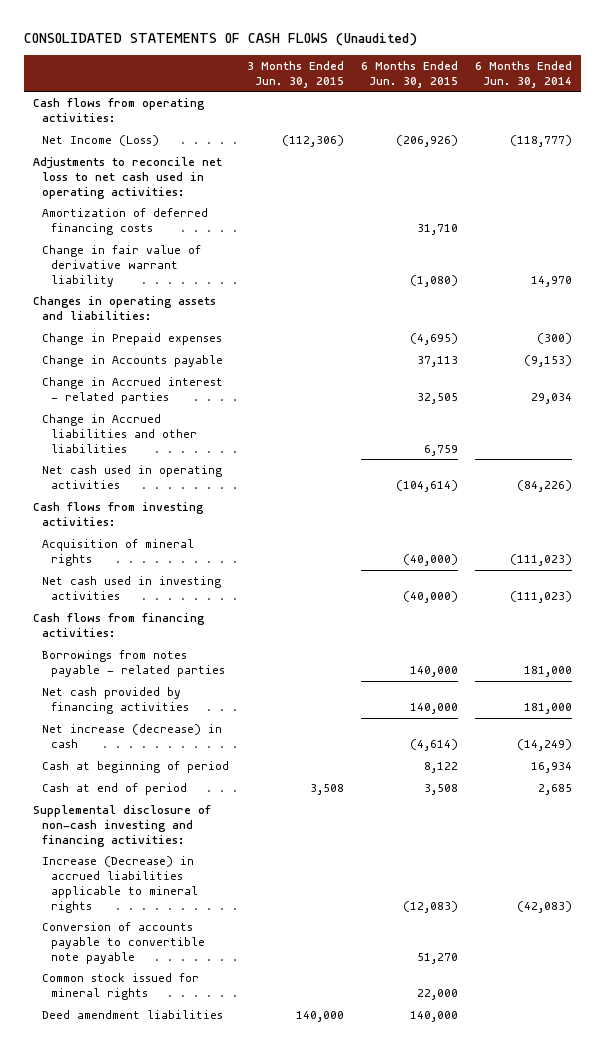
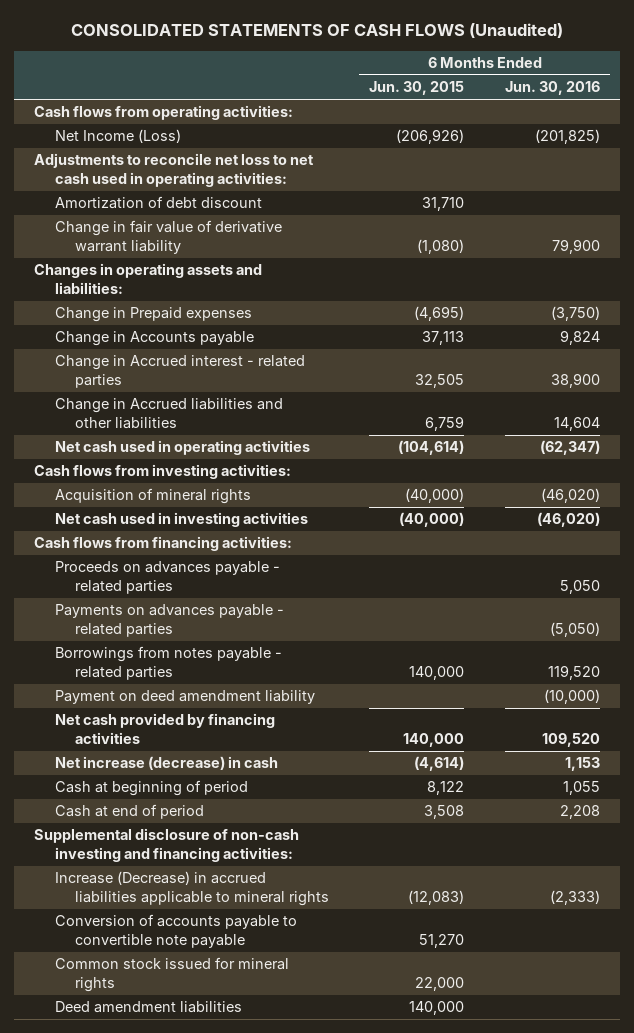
- | 3 Months Ended Jun. 30, 2015 | 6 Months Ended Jun. 30, 2015 | 6 Months Ended Jun. 30, 2014
+ | 6 Months Ended Jun. 30, 2015 | 6 Months Ended Jun. 30, 2016
- Amortization of deferred financing costs | | 31,710 |
+ Amortization of debt discount | 31,710 |
+ Proceeds on advances payable - related parties | | 5,050
+ Payments on advances payable - related parties | | (5,050)
+ Payment on deed amendment liability | | (10,000)

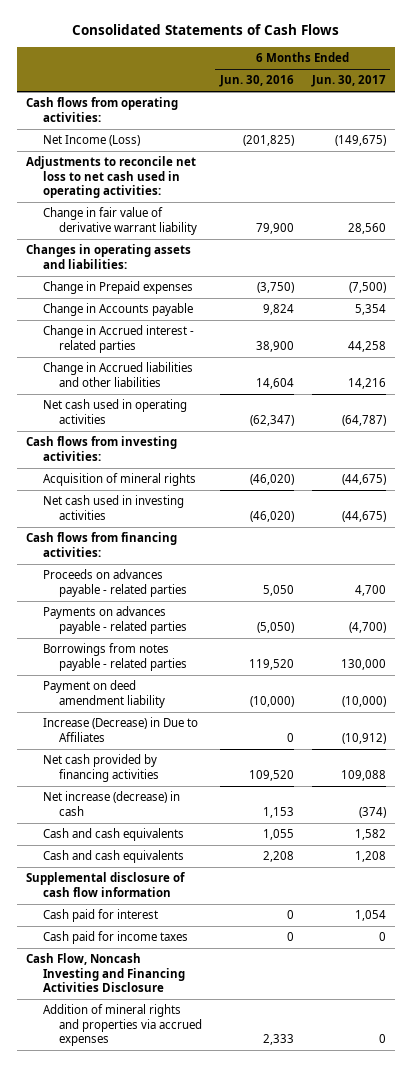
- CONSOLIDATED STATEMENTS OF CASH FLOWS (Unaudited)
+ Consolidated Statements of Cash Flows
- | 6 Months Ended Jun. 30, 2015 | 6 Months Ended Jun. 30, 2016
+ | 6 Months Ended Jun. 30, 2016 | 6 Months Ended Jun. 30, 2017
- Amortization of debt discount | 31,710 |
+ Increase (Decrease) in Due to Affiliates | 0 | (10,912)
- Cash at beginning of period | 8,122 | 1,055
- Cash at end of period | 3,508 | 2,208
- Supplemental disclosure of non-cash investing and financing activities:
- Increase (Decrease) in accrued liabilities applicable to mineral rights | (12,083) | (2,333)
- Conversion of accounts payable to convertible note payable | 51,270 |
- Common stock issued for mineral rights | 22,000 |
- Deed amendment liabilities | 140,000 |
+ Cash and cash equivalents | 1,055 | 1,582
+ Cash and cash equivalents | 2,208 | 1,208
+ Supplemental disclosure of cash flow information
+ Cash paid for interest | 0 | 1,054
+ Cash paid for income taxes | 0 | 0
+ Cash Flow, Noncash Investing and Financing Activities Disclosure
+ Addition of mineral rights and properties via accrued expenses | 2,333 | 0

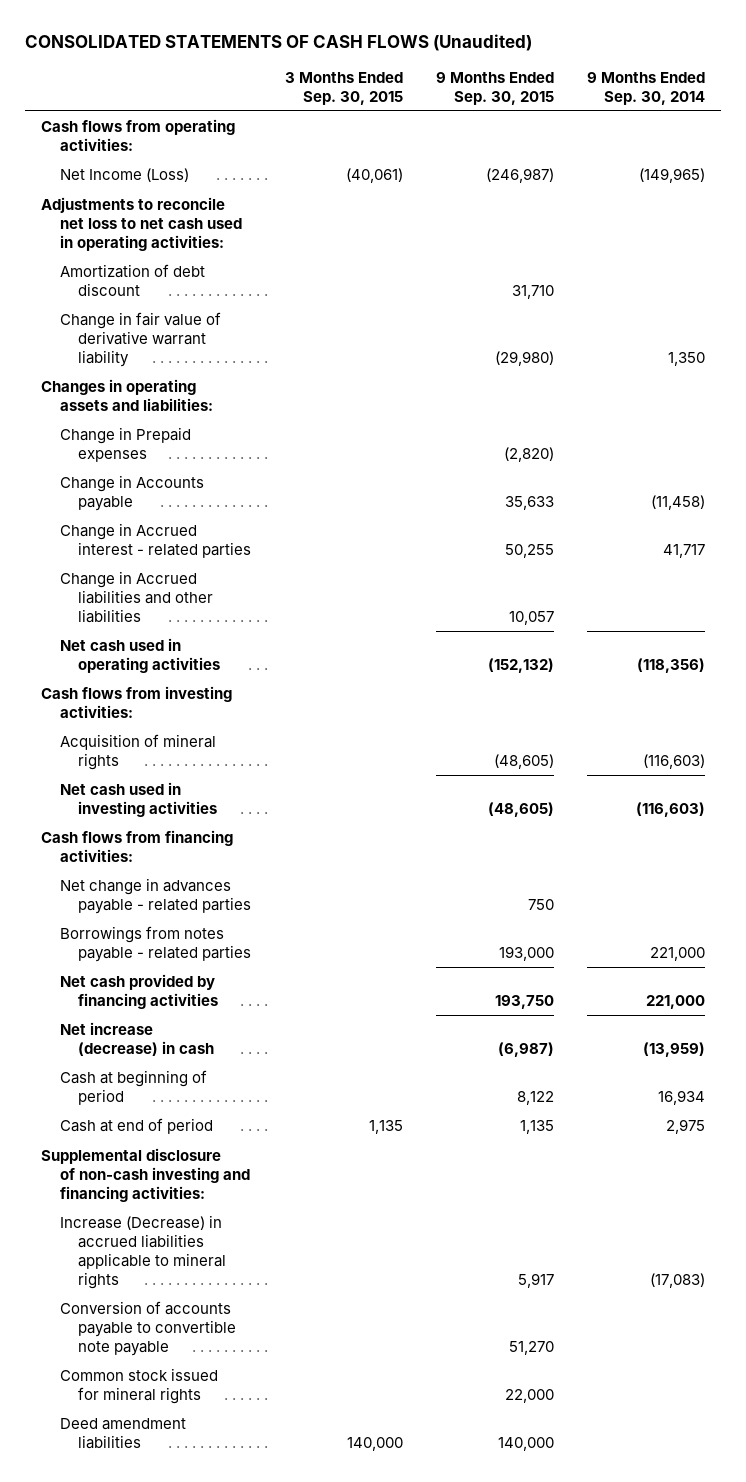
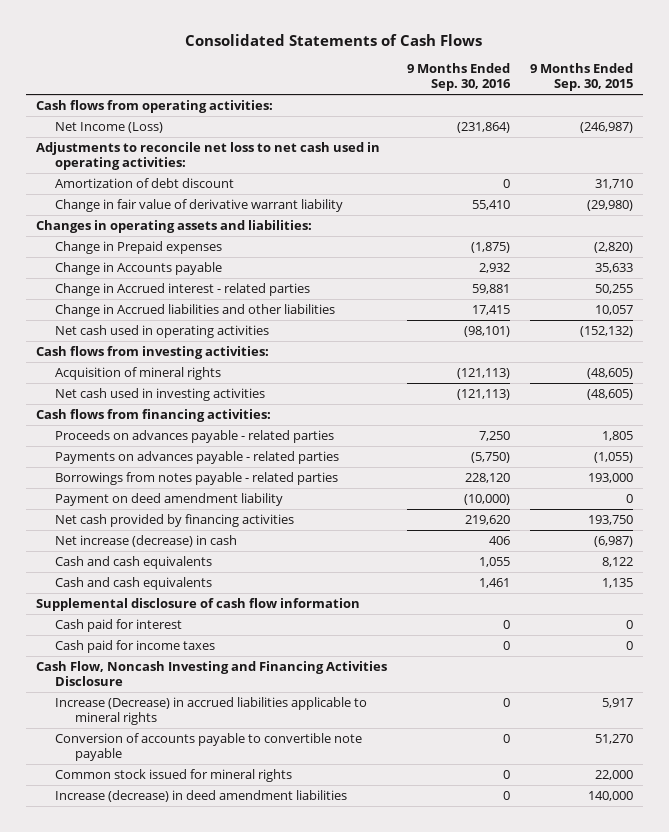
- CONSOLIDATED STATEMENTS OF CASH FLOWS (Unaudited)
+ Consolidated Statements of Cash Flows
- | 3 Months Ended Sep. 30, 2015 | 9 Months Ended Sep. 30, 2015 | 9 Months Ended Sep. 30, 2014
+ | 9 Months Ended Sep. 30, 2016 | 9 Months Ended Sep. 30, 2015
- Net change in advances payable - related parties | | 750 |
+ Proceeds on advances payable - related parties | 7,250 | 1,805
+ Payments on advances payable - related parties | (5,750) | (1,055)
+ Payment on deed amendment liability | (10,000) | 0
- Cash at beginning of period | | 8,122 | 16,934
- Cash at end of period | 1,135 | 1,135 | 2,975
- Supplemental disclosure of non-cash investing and financing activities:
+ Cash and cash equivalents | 1,055 | 8,122
+ Cash and cash equivalents | 1,461 | 1,135
+ Supplemental disclosure of cash flow information
+ Cash paid for interest | 0 | 0
+ Cash paid for income taxes | 0 | 0
+ Cash Flow, Noncash Investing and Financing Activities Disclosure
- Deed amendment liabilities | 140,000 | 140,000 |
+ Increase (decrease) in deed amendment liabilities | 0 | 140,000

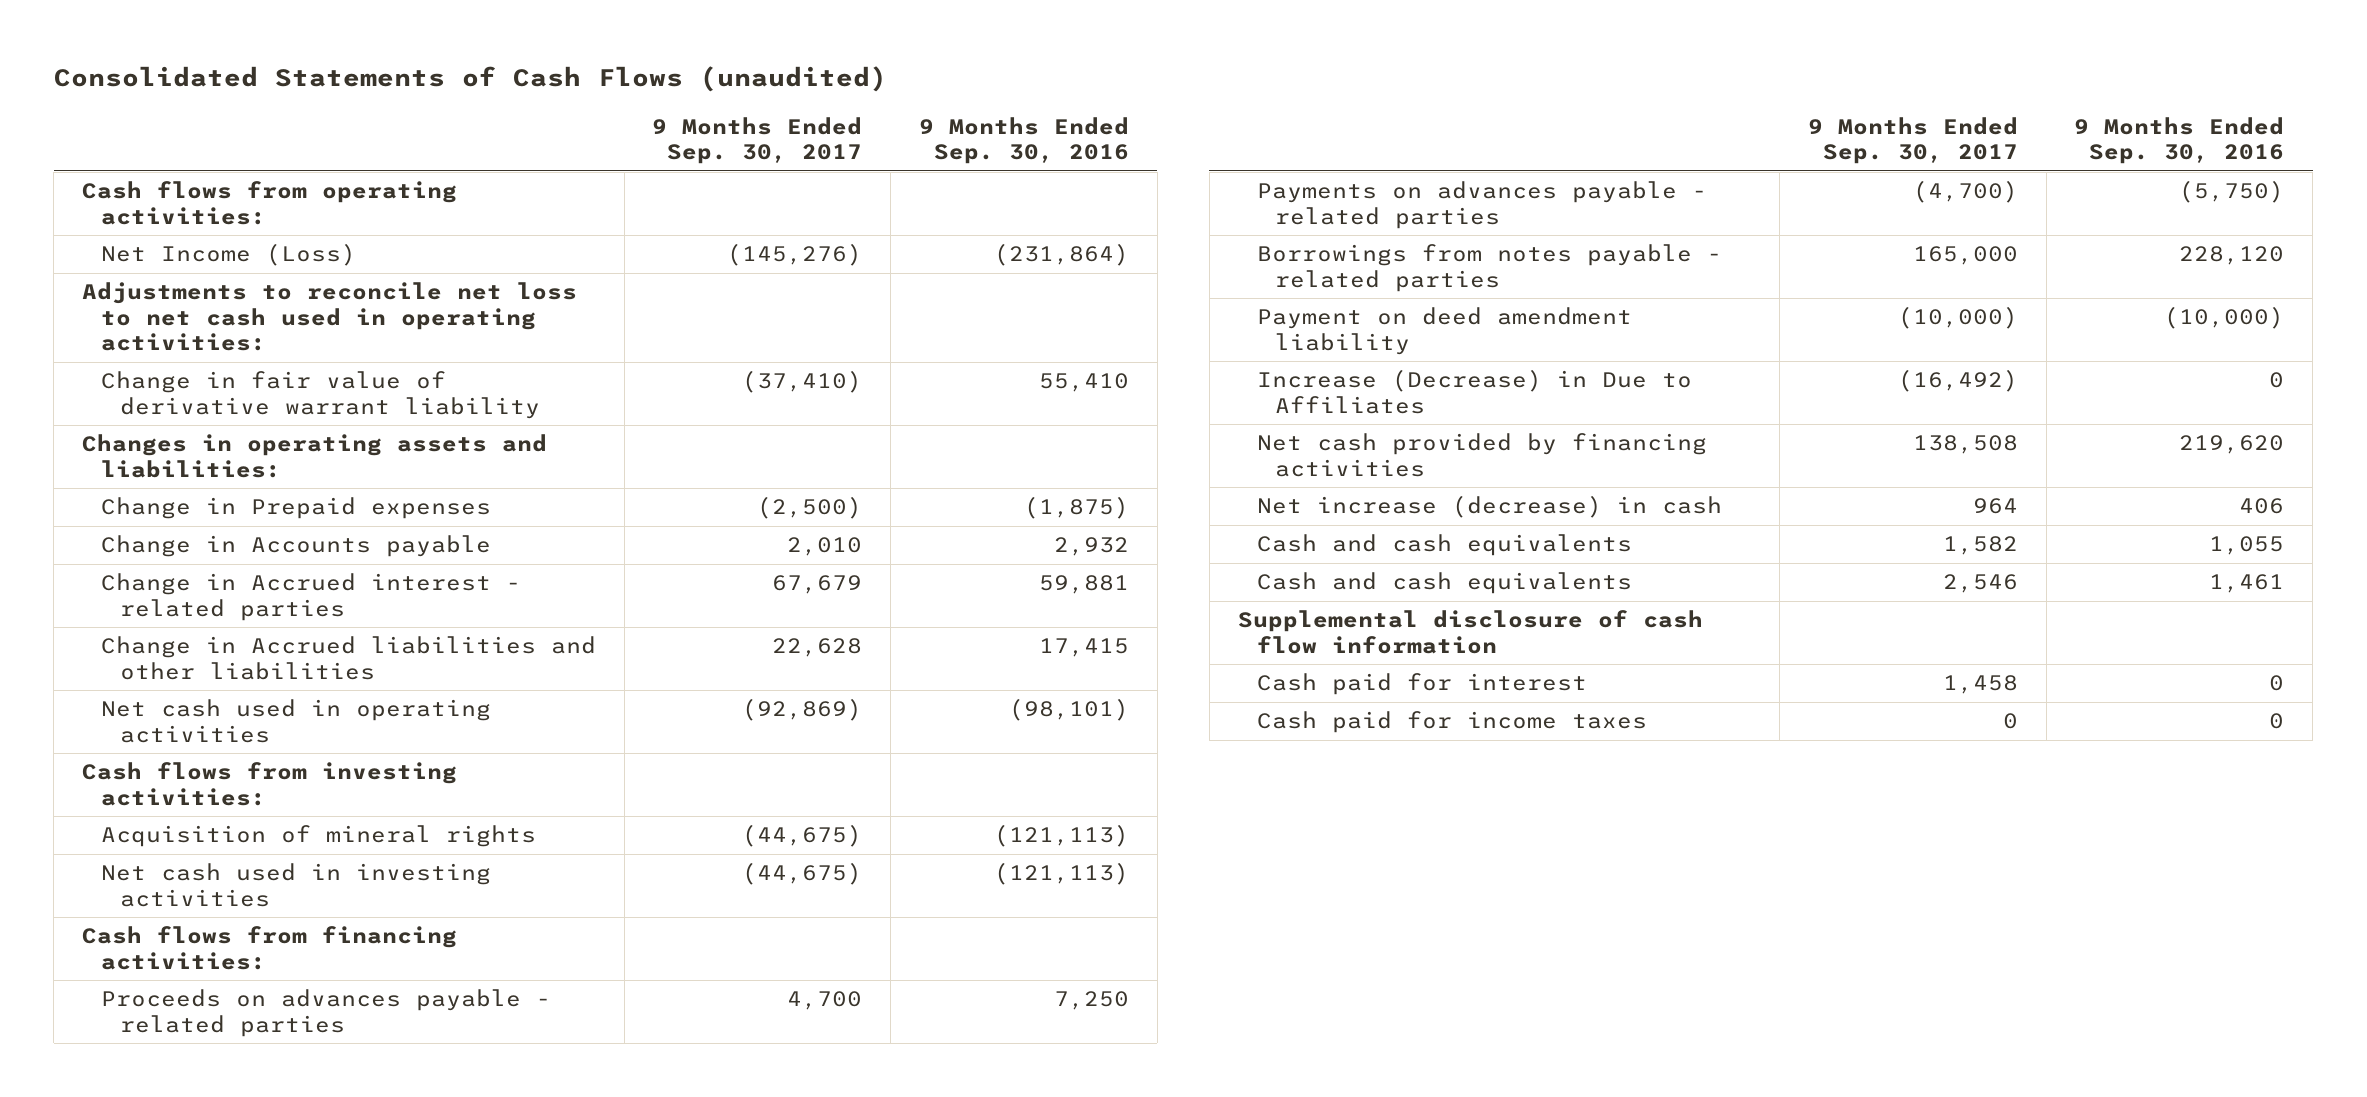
- Consolidated Statements of Cash Flows
+ Consolidated Statements of Cash Flows (unaudited)
- | 9 Months Ended Sep. 30, 2016 | 9 Months Ended Sep. 30, 2015
+ | 9 Months Ended Sep. 30, 2017 | 9 Months Ended Sep. 30, 2016
- Amortization of debt discount | 0 | 31,710
+ Increase (Decrease) in Due to Affiliates | (16,492) | 0
- Cash Flow, Noncash Investing and Financing Activities Disclosure
- Increase (Decrease) in accrued liabilities applicable to mineral rights | 0 | 5,917
- Conversion of accounts payable to convertible note payable | 0 | 51,270
- Common stock issued for mineral rights | 0 | 22,000
- Increase (decrease) in deed amendment liabilities | 0 | 140,000

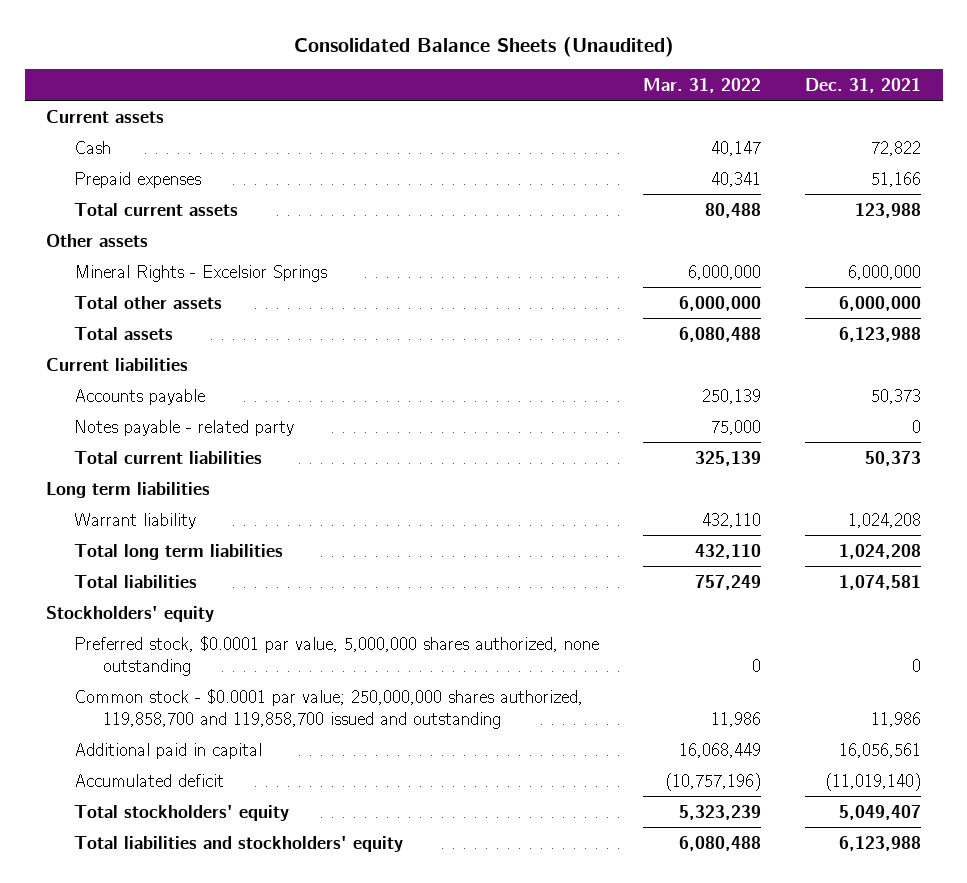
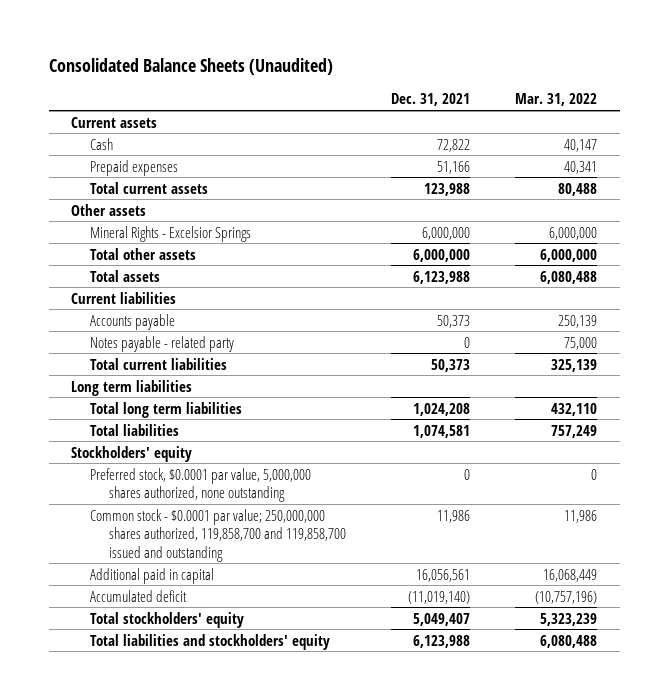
- | Mar. 31, 2022 | Dec. 31, 2021
+ | Dec. 31, 2021 | Mar. 31, 2022
- Warrant liability | 432,110 | 1,024,208

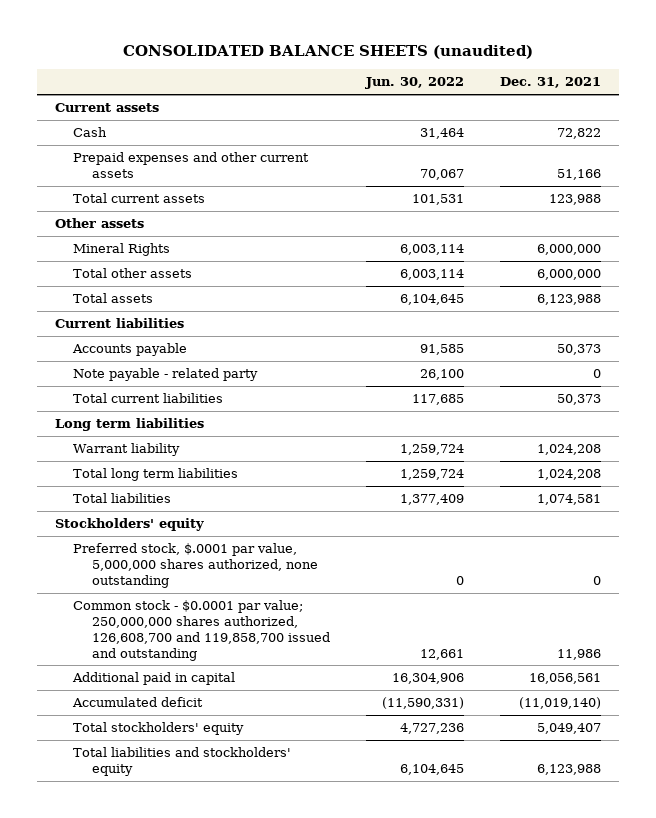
- Consolidated Balance Sheets (Unaudited)
+ CONSOLIDATED BALANCE SHEETS (unaudited)
- | Dec. 31, 2021 | Mar. 31, 2022
+ | Jun. 30, 2022 | Dec. 31, 2021
- Prepaid expenses | 51,166 | 40,341
+ Prepaid expenses and other current assets | 70,067 | 51,166
- Mineral Rights - Excelsior Springs | 6,000,000 | 6,000,000
+ Mineral Rights | 6,003,114 | 6,000,000
- Notes payable - related party | 0 | 75,000
+ Note payable - related party | 26,100 | 0
+ Warrant liability | 1,259,724 | 1,024,208
- Preferred stock, $0.0001 par value, 5,000,000 shares authorized, none outstanding | 0 | 0
- Common stock - $0.0001 par value; 250,000,000 shares authorized, 119,858,700 and 119,858,700 issued and outstanding | 11,986 | 11,986
+ Preferred stock, $.0001 par value, 5,000,000 shares authorized, none outstanding | 0 | 0
+ Common stock - $0.0001 par value; 250,000,000 shares authorized, 126,608,700 and 119,858,700 issued and outstanding | 12,661 | 11,986

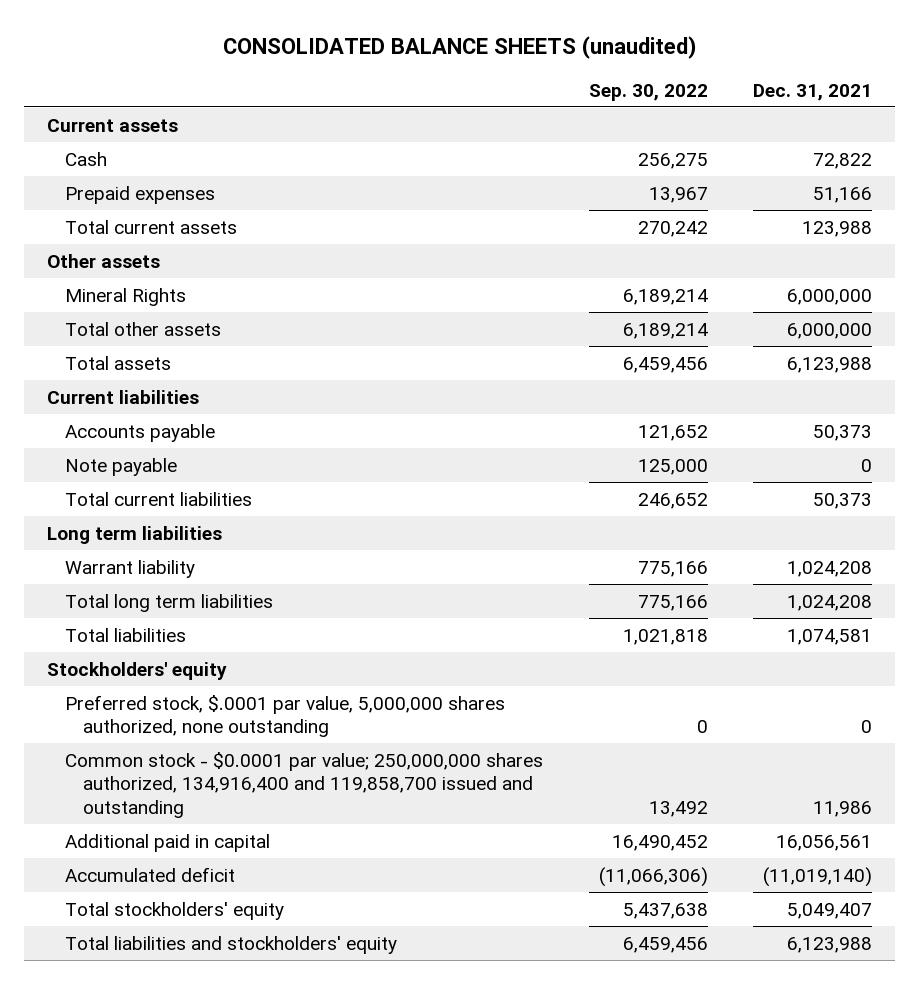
- | Jun. 30, 2022 | Dec. 31, 2021
+ | Sep. 30, 2022 | Dec. 31, 2021
- Prepaid expenses and other current assets | 70,067 | 51,166
+ Prepaid expenses | 13,967 | 51,166
- Note payable - related party | 26,100 | 0
+ Note payable | 125,000 | 0
- Common stock - $0.0001 par value; 250,000,000 shares authorized, 126,608,700 and 119,858,700 issued and outstanding | 12,661 | 11,986
+ Common stock - $0.0001 par value; 250,000,000 shares authorized, 134,916,400 and 119,858,700 issued and outstanding | 13,492 | 11,986

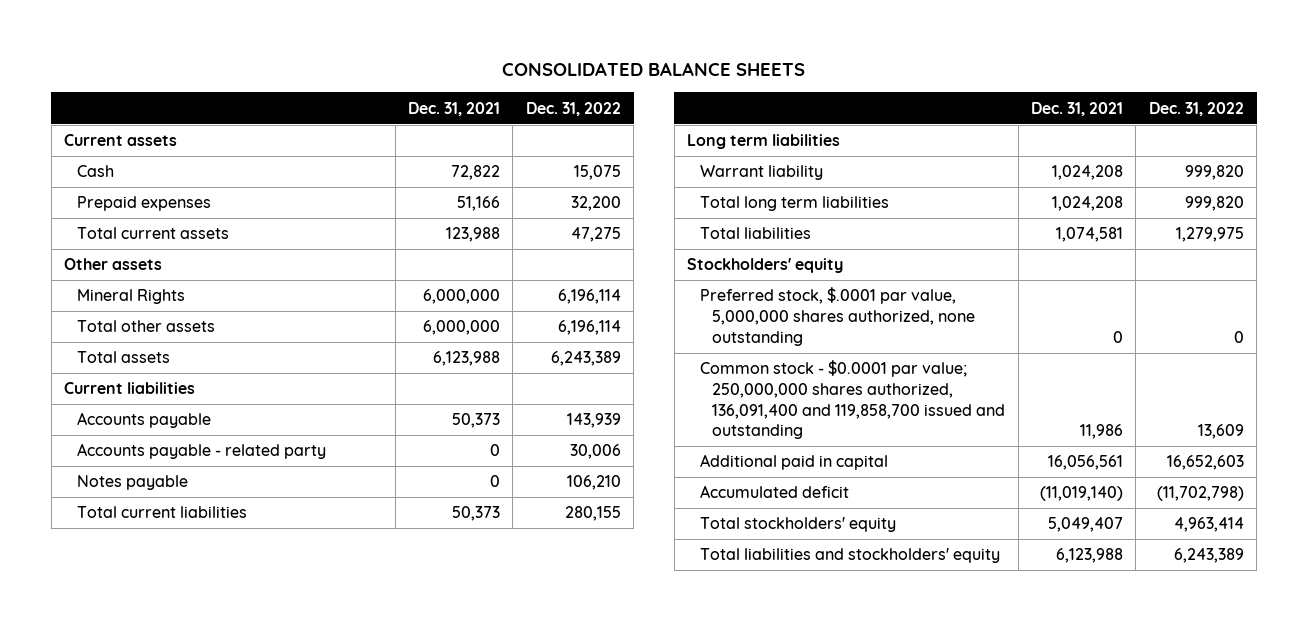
- CONSOLIDATED BALANCE SHEETS (unaudited)
+ CONSOLIDATED BALANCE SHEETS
- | Sep. 30, 2022 | Dec. 31, 2021
+ | Dec. 31, 2021 | Dec. 31, 2022
- Note payable | 125,000 | 0
+ Accounts payable - related party | 0 | 30,006
+ Notes payable | 0 | 106,210
- Common stock - $0.0001 par value; 250,000,000 shares authorized, 134,916,400 and 119,858,700 issued and outstanding | 13,492 | 11,986
+ Common stock - $0.0001 par value; 250,000,000 shares authorized, 136,091,400 and 119,858,700 issued and outstanding | 11,986 | 13,609

